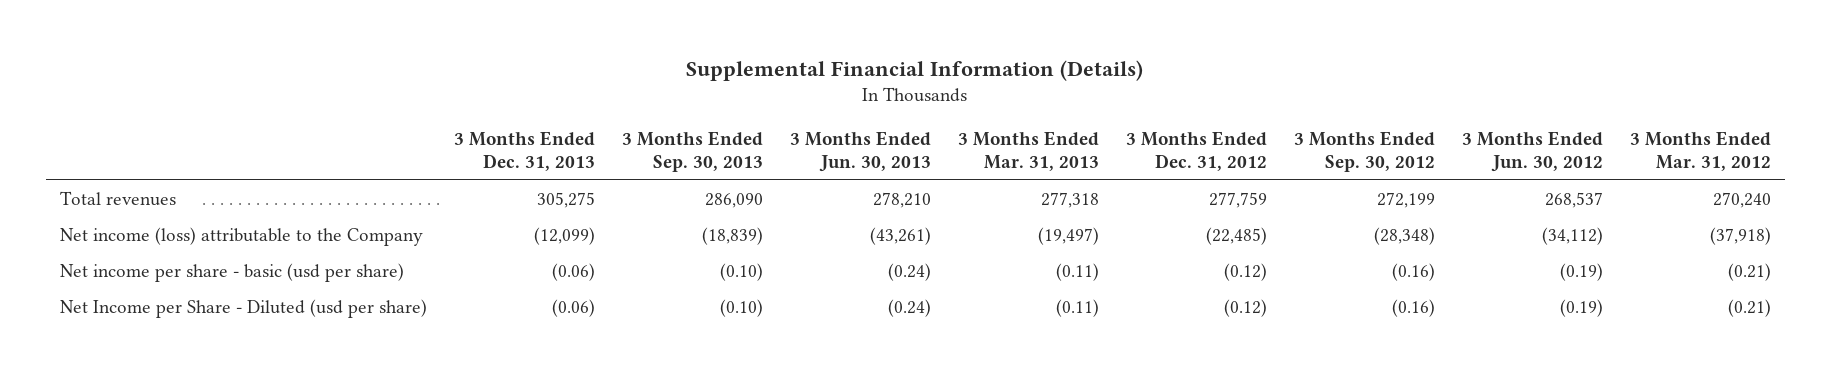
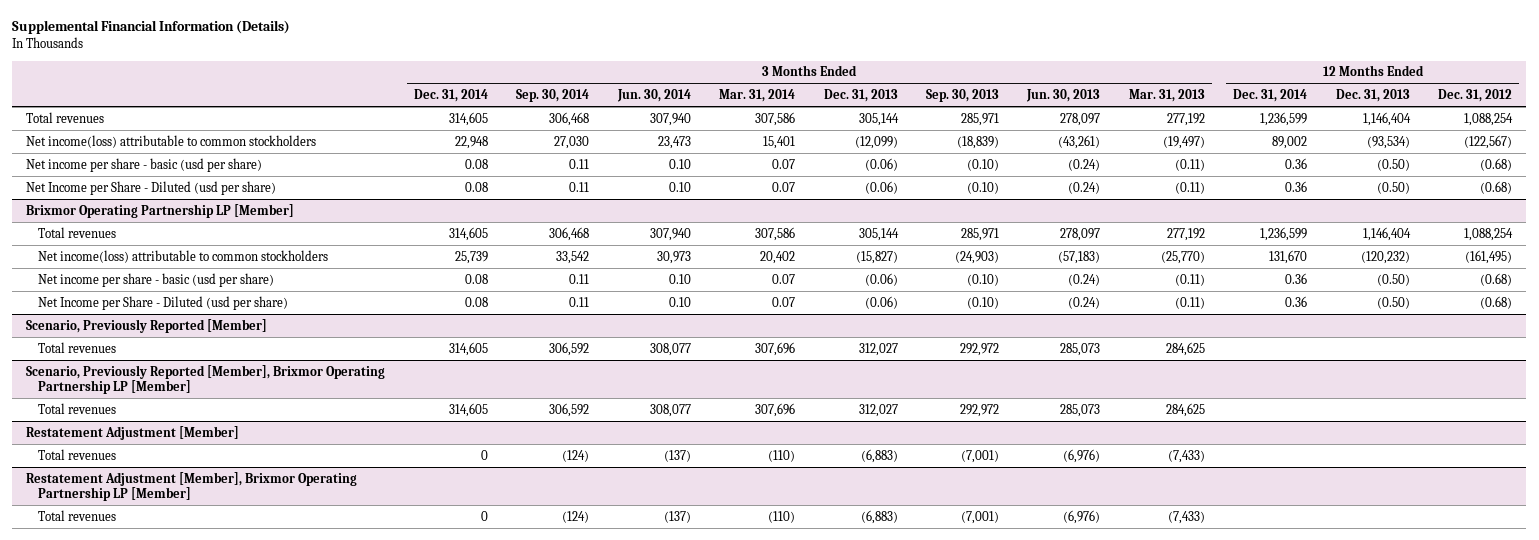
- | 3 Months Ended Dec. 31, 2013 | 3 Months Ended Sep. 30, 2013 | 3 Months Ended Jun. 30, 2013 | 3 Months Ended Mar. 31, 2013 | 3 Months Ended Dec. 31, 2012 | 3 Months Ended Sep. 30, 2012 | 3 Months Ended Jun. 30, 2012 | 3 Months Ended Mar. 31, 2012
+ | 3 Months Ended Dec. 31, 2014 | 3 Months Ended Sep. 30, 2014 | 3 Months Ended Jun. 30, 2014 | 3 Months Ended Mar. 31, 2014 | 3 Months Ended Dec. 31, 2013 | 3 Months Ended Sep. 30, 2013 | 3 Months Ended Jun. 30, 2013 | 3 Months Ended Mar. 31, 2013 | 12 Months Ended Dec. 31, 2014 | 12 Months Ended Dec. 31, 2013 | 12 Months Ended Dec. 31, 2012
- Total revenues | 305,275 | 286,090 | 278,210 | 277,318 | 277,759 | 272,199 | 268,537 | 270,240
- Net income (loss) attributable to the Company | (12,099) | (18,839) | (43,261) | (19,497) | (22,485) | (28,348) | (34,112) | (37,918)
+ Total revenues | 314,605 | 306,468 | 307,940 | 307,586 | 305,144 | 285,971 | 278,097 | 277,192 | 1,236,599 | 1,146,404 | 1,088,254
+ Net income(loss) attributable to common stockholders | 22,948 | 27,030 | 23,473 | 15,401 | (12,099) | (18,839) | (43,261) | (19,497) | 89,002 | (93,534) | (122,567)
+ Brixmor Operating Partnership LP [Member]
+ Total revenues | 314,605 | 306,468 | 307,940 | 307,586 | 305,144 | 285,971 | 278,097 | 277,192 | 1,236,599 | 1,146,404 | 1,088,254
+ Net income(loss) attributable to common stockholders | 25,739 | 33,542 | 30,973 | 20,402 | (15,827) | (24,903) | (57,183) | (25,770) | 131,670 | (120,232) | (161,495)
+ Net income per share - basic (usd per share) | 0.08 | 0.11 | 0.10 | 0.07 | (0.06) | (0.10) | (0.24) | (0.11) | 0.36 | (0.50) | (0.68)
+ Net Income per Share - Diluted (usd per share) | 0.08 | 0.11 | 0.10 | 0.07 | (0.06) | (0.10) | (0.24) | (0.11) | 0.36 | (0.50) | (0.68)
+ Scenario, Previously Reported [Member]
+ Total revenues | 314,605 | 306,592 | 308,077 | 307,696 | 312,027 | 292,972 | 285,073 | 284,625 | | |
+ Scenario, Previously Reported [Member], Brixmor Operating Partnership LP [Member]
+ Total revenues | 314,605 | 306,592 | 308,077 | 307,696 | 312,027 | 292,972 | 285,073 | 284,625 | | |
+ Restatement Adjustment [Member]
+ Total revenues | 0 | (124) | (137) | (110) | (6,883) | (7,001) | (6,976) | (7,433) | | |
+ Restatement Adjustment [Member], Brixmor Operating Partnership LP [Member]
+ Total revenues | 0 | (124) | (137) | (110) | (6,883) | (7,001) | (6,976) | (7,433) | | |

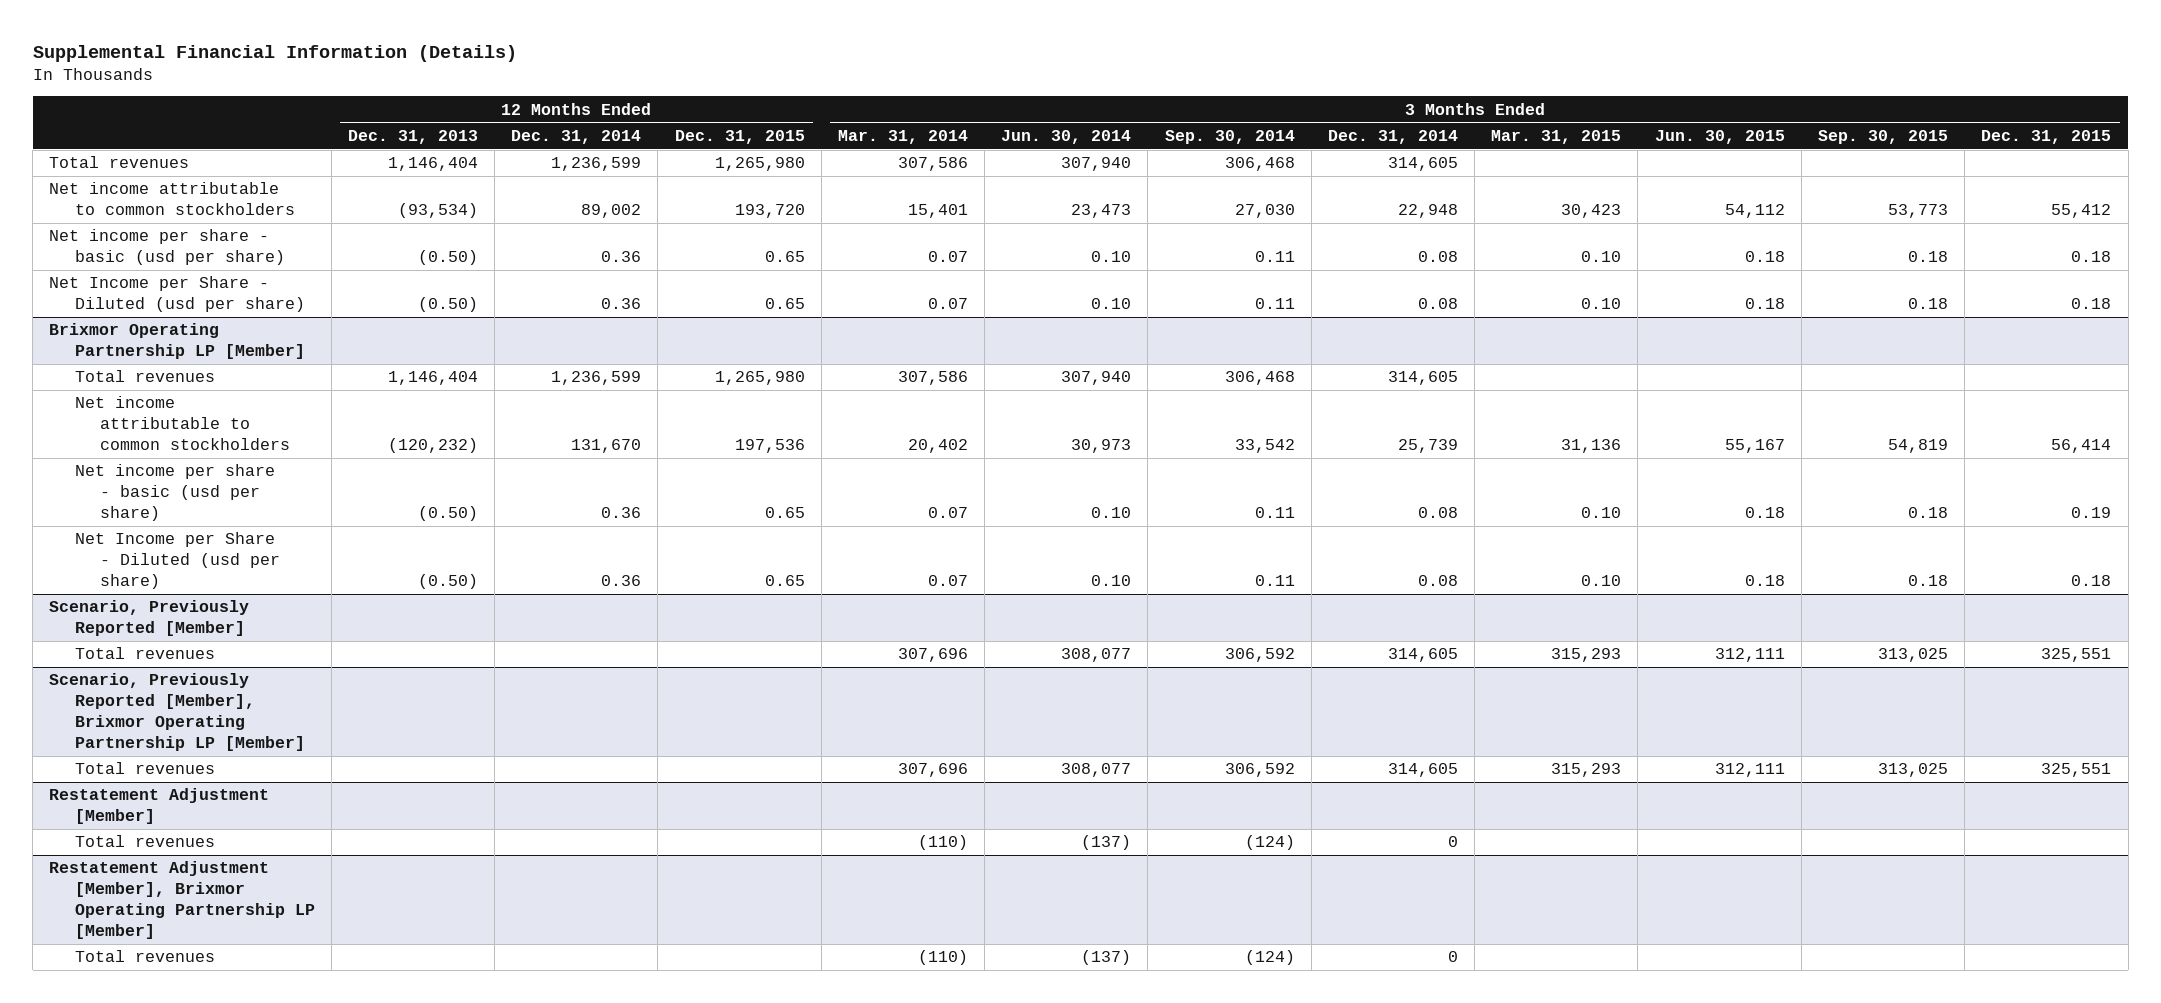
- | 3 Months Ended Dec. 31, 2014 | 3 Months Ended Sep. 30, 2014 | 3 Months Ended Jun. 30, 2014 | 3 Months Ended Mar. 31, 2014 | 3 Months Ended Dec. 31, 2013 | 3 Months Ended Sep. 30, 2013 | 3 Months Ended Jun. 30, 2013 | 3 Months Ended Mar. 31, 2013 | 12 Months Ended Dec. 31, 2014 | 12 Months Ended Dec. 31, 2013 | 12 Months Ended Dec. 31, 2012
+ | 12 Months Ended Dec. 31, 2013 | 12 Months Ended Dec. 31, 2014 | 12 Months Ended Dec. 31, 2015 | 3 Months Ended Mar. 31, 2014 | 3 Months Ended Jun. 30, 2014 | 3 Months Ended Sep. 30, 2014 | 3 Months Ended Dec. 31, 2014 | 3 Months Ended Mar. 31, 2015 | 3 Months Ended Jun. 30, 2015 | 3 Months Ended Sep. 30, 2015 | 3 Months Ended Dec. 31, 2015
- Net income(loss) attributable to common stockholders | 22,948 | 27,030 | 23,473 | 15,401 | (12,099) | (18,839) | (43,261) | (19,497) | 89,002 | (93,534) | (122,567)
+ Net income attributable to common stockholders | (93,534) | 89,002 | 193,720 | 15,401 | 23,473 | 27,030 | 22,948 | 30,423 | 54,112 | 53,773 | 55,412
@ Brixmor Operating Partnership LP [Member]
- Net income(loss) attributable to common stockholders | 25,739 | 33,542 | 30,973 | 20,402 | (15,827) | (24,903) | (57,183) | (25,770) | 131,670 | (120,232) | (161,495)
+ Net income attributable to common stockholders | (120,232) | 131,670 | 197,536 | 20,402 | 30,973 | 33,542 | 25,739 | 31,136 | 55,167 | 54,819 | 56,414

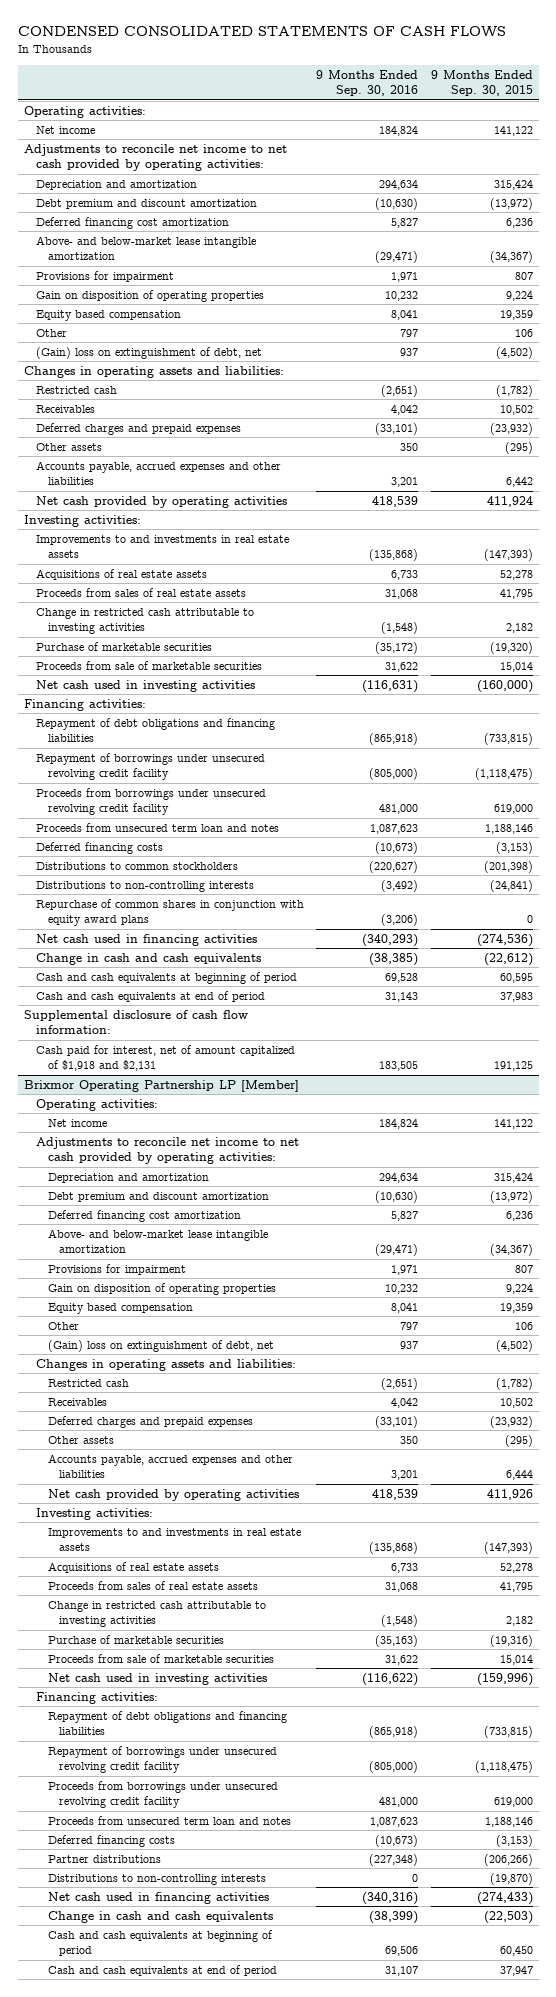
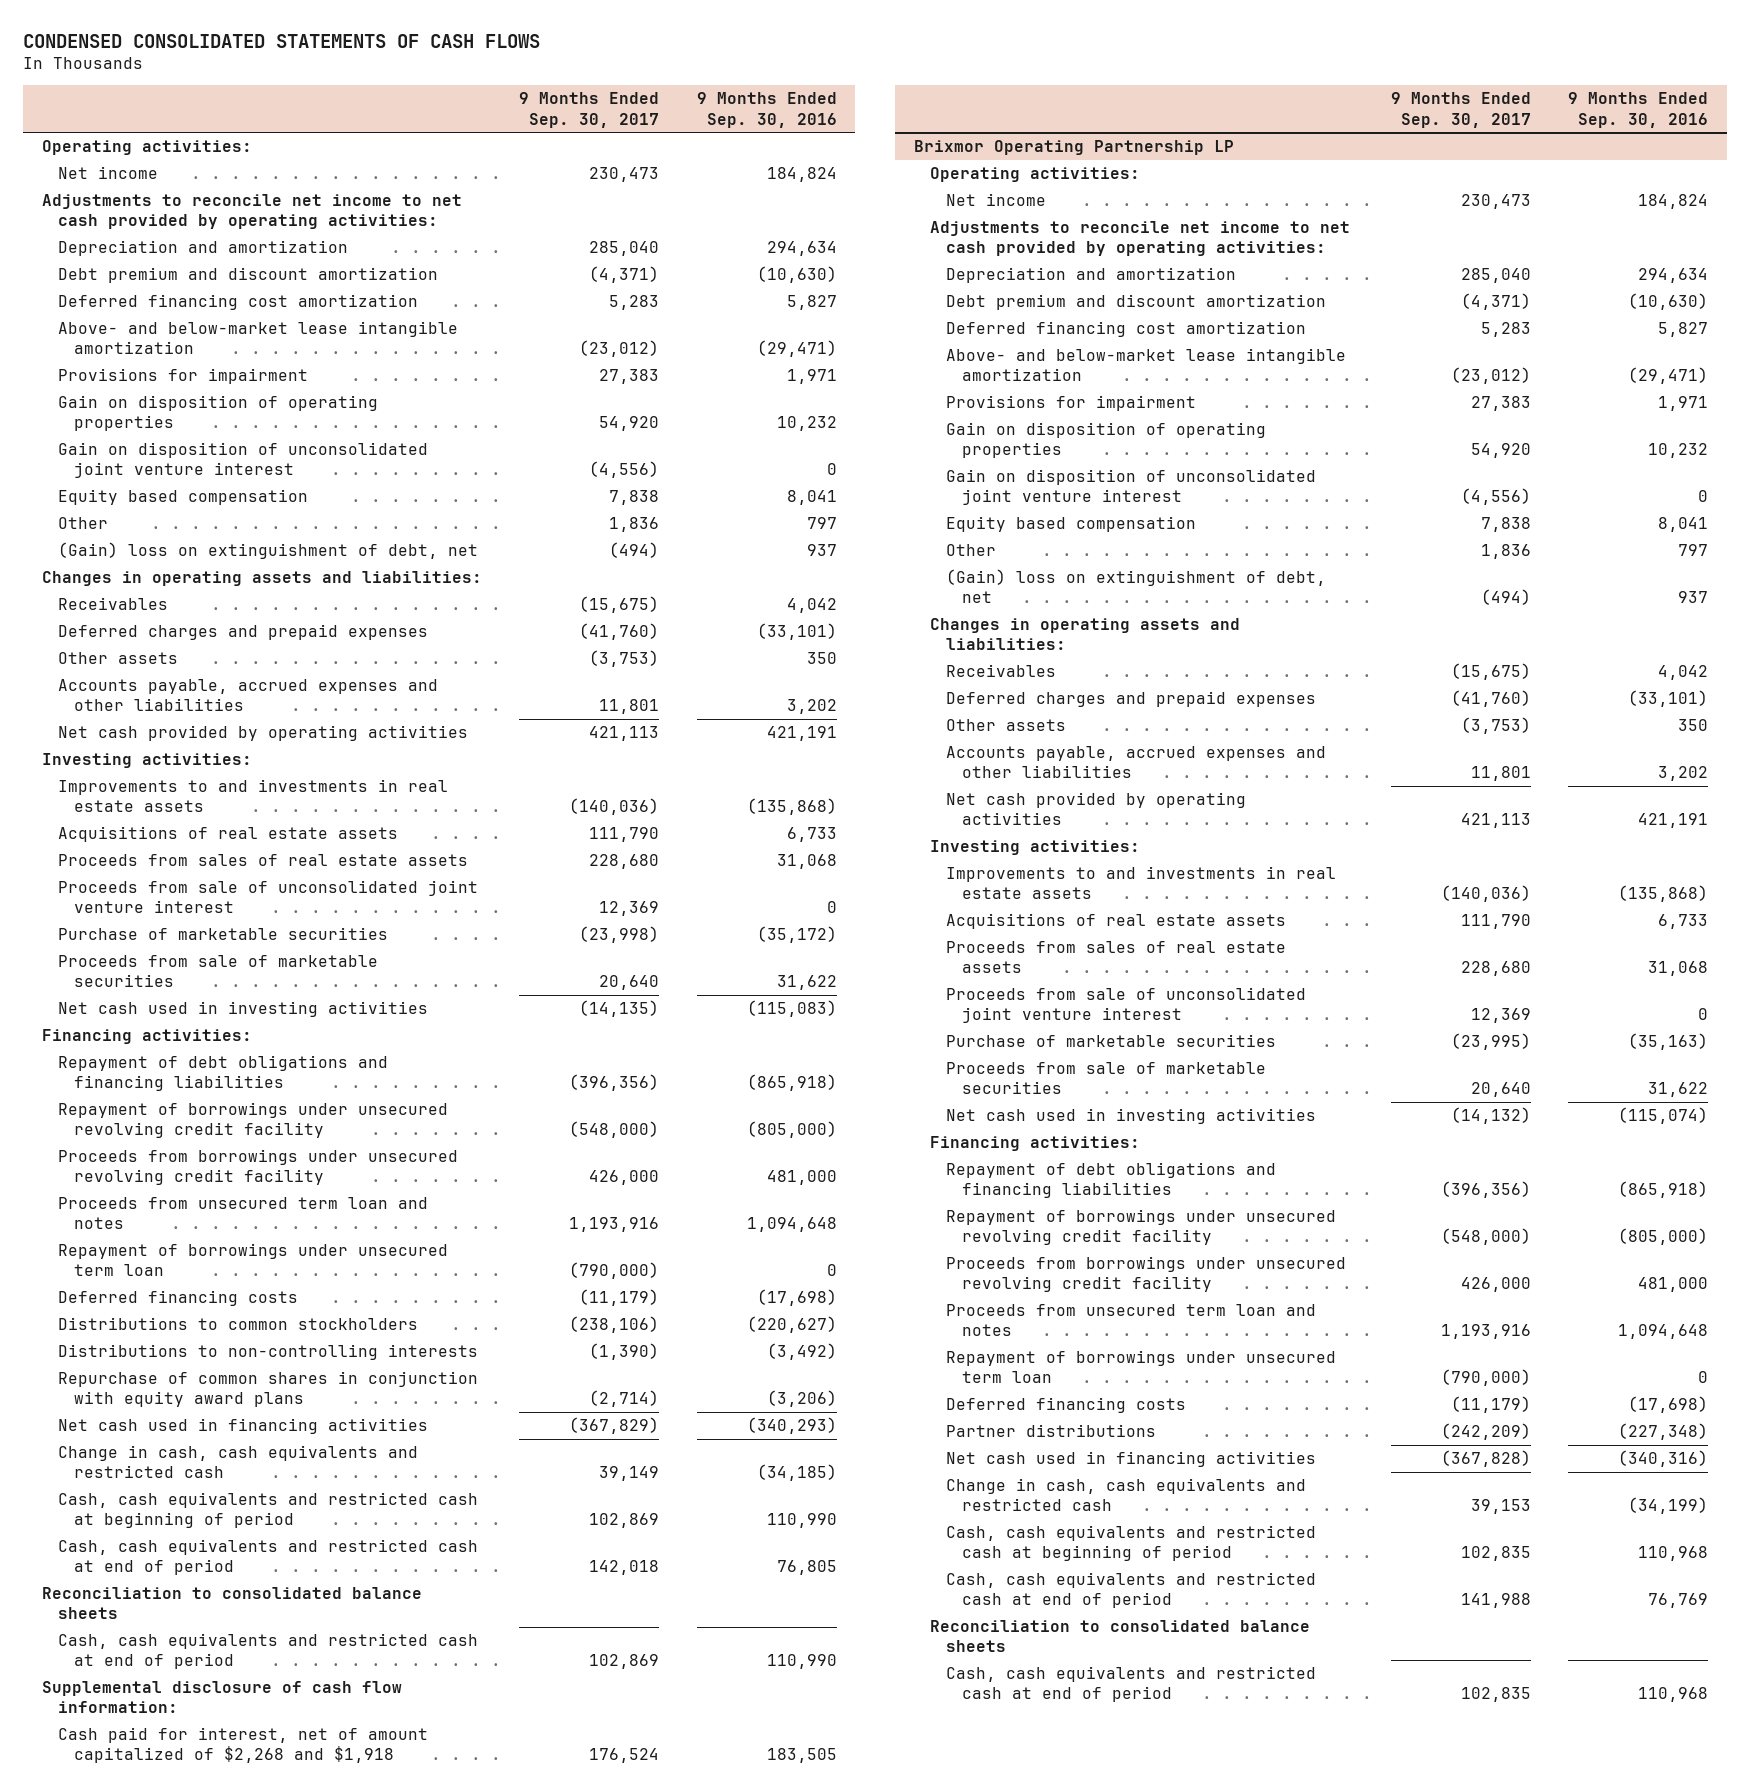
- | 9 Months Ended Sep. 30, 2016 | 9 Months Ended Sep. 30, 2015
+ | 9 Months Ended Sep. 30, 2017 | 9 Months Ended Sep. 30, 2016
+ Gain on disposition of unconsolidated joint venture interest | (4,556) | 0
- Restricted cash | (2,651) | (1,782)
- Accounts payable, accrued expenses and other liabilities | 3,201 | 6,442
- Net cash provided by operating activities | 418,539 | 411,924
+ Accounts payable, accrued expenses and other liabilities | 11,801 | 3,202
+ Net cash provided by operating activities | 421,113 | 421,191
- Change in restricted cash attributable to investing activities | (1,548) | 2,182
+ Proceeds from sale of unconsolidated joint venture interest | 12,369 | 0
- Net cash used in investing activities | (116,631) | (160,000)
+ Net cash used in investing activities | (14,135) | (115,083)
- Proceeds from unsecured term loan and notes | 1,087,623 | 1,188,146
- Deferred financing costs | (10,673) | (3,153)
+ Proceeds from unsecured term loan and notes | 1,193,916 | 1,094,648
+ Repayment of borrowings under unsecured term loan | (790,000) | 0
+ Deferred financing costs | (11,179) | (17,698)
- Change in cash and cash equivalents | (38,385) | (22,612)
- Cash and cash equivalents at beginning of period | 69,528 | 60,595
- Cash and cash equivalents at end of period | 31,143 | 37,983
+ Change in cash, cash equivalents and restricted cash | 39,149 | (34,185)
+ Cash, cash equivalents and restricted cash at beginning of period | 102,869 | 110,990
+ Cash, cash equivalents and restricted cash at end of period | 142,018 | 76,805
+ Reconciliation to consolidated balance sheets
+ Cash, cash equivalents and restricted cash at end of period | 102,869 | 110,990
- Cash paid for interest, net of amount capitalized of $1,918 and $2,131 | 183,505 | 191,125
- Brixmor Operating Partnership LP [Member]
+ Cash paid for interest, net of amount capitalized of $2,268 and $1,918 | 176,524 | 183,505
+ Brixmor Operating Partnership LP
+ Gain on disposition of unconsolidated joint venture interest | (4,556) | 0
- Restricted cash | (2,651) | (1,782)
- Accounts payable, accrued expenses and other liabilities | 3,201 | 6,444
- Net cash provided by operating activities | 418,539 | 411,926
+ Accounts payable, accrued expenses and other liabilities | 11,801 | 3,202
+ Net cash provided by operating activities | 421,113 | 421,191
- Change in restricted cash attributable to investing activities | (1,548) | 2,182
+ Proceeds from sale of unconsolidated joint venture interest | 12,369 | 0
- Net cash used in investing activities | (116,622) | (159,996)
+ Net cash used in investing activities | (14,132) | (115,074)
- Proceeds from unsecured term loan and notes | 1,087,623 | 1,188,146
- Deferred financing costs | (10,673) | (3,153)
+ Proceeds from unsecured term loan and notes | 1,193,916 | 1,094,648
+ Repayment of borrowings under unsecured term loan | (790,000) | 0
+ Deferred financing costs | (11,179) | (17,698)
- Distributions to non-controlling interests | 0 | (19,870)
- Change in cash and cash equivalents | (38,399) | (22,503)
- Cash and cash equivalents at beginning of period | 69,506 | 60,450
- Cash and cash equivalents at end of period | 31,107 | 37,947
+ Change in cash, cash equivalents and restricted cash | 39,153 | (34,199)
+ Cash, cash equivalents and restricted cash at beginning of period | 102,835 | 110,968
+ Cash, cash equivalents and restricted cash at end of period | 141,988 | 76,769
+ Reconciliation to consolidated balance sheets
+ Cash, cash equivalents and restricted cash at end of period | 102,835 | 110,968

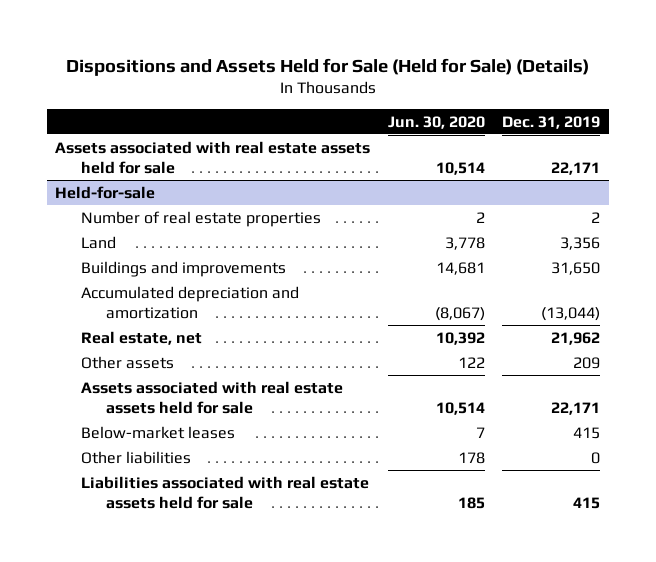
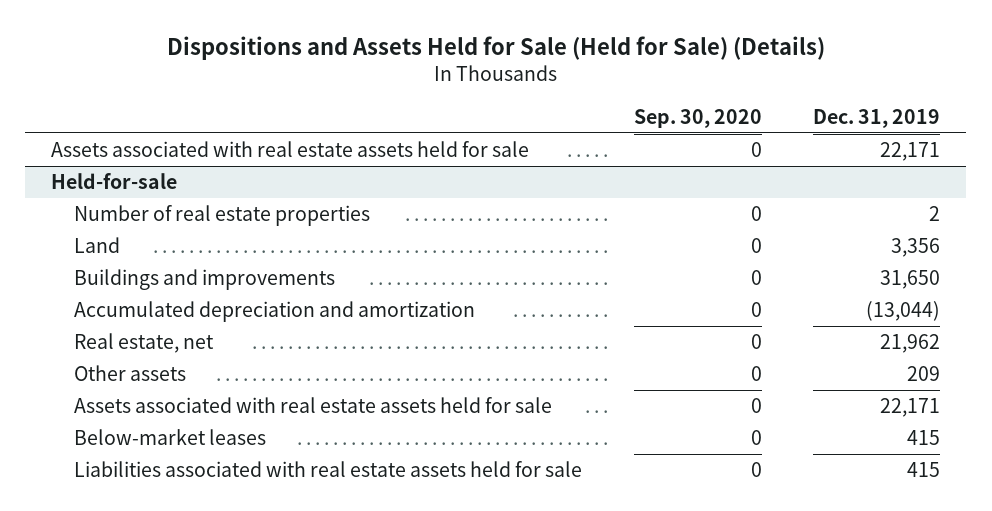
- | Jun. 30, 2020 | Dec. 31, 2019
+ | Sep. 30, 2020 | Dec. 31, 2019
@ Held-for-sale
- Other liabilities | 178 | 0

